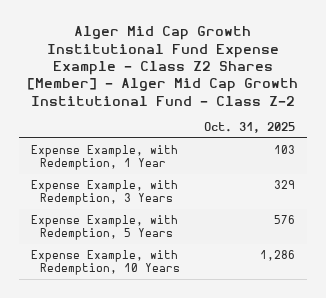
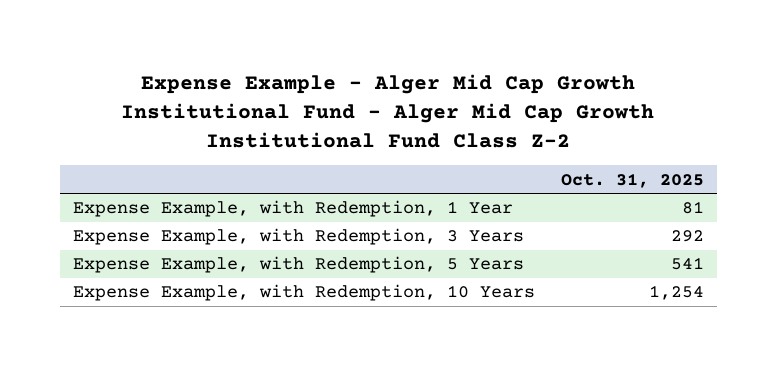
- Alger Mid Cap Growth Institutional Fund Expense Example - Class Z2 Shares [Member] - Alger Mid Cap Growth Institutional Fund - Class Z-2
+ Expense Example - Alger Mid Cap Growth Institutional Fund - Alger Mid Cap Growth Institutional Fund Class Z-2
- Expense Example, with Redemption, 1 Year | 103
- Expense Example, with Redemption, 3 Years | 329
- Expense Example, with Redemption, 5 Years | 576
- Expense Example, with Redemption, 10 Years | 1,286
+ Expense Example, with Redemption, 1 Year | 81
+ Expense Example, with Redemption, 3 Years | 292
+ Expense Example, with Redemption, 5 Years | 541
+ Expense Example, with Redemption, 10 Years | 1,254

